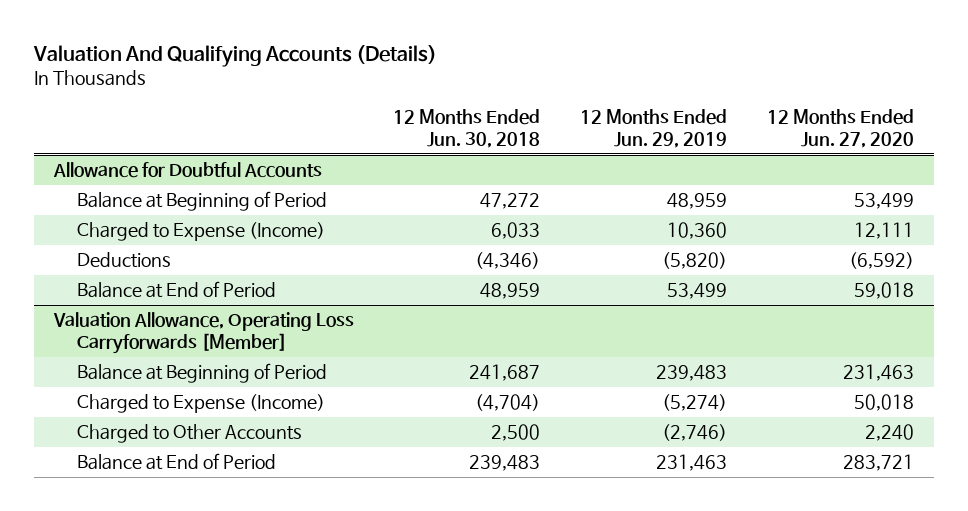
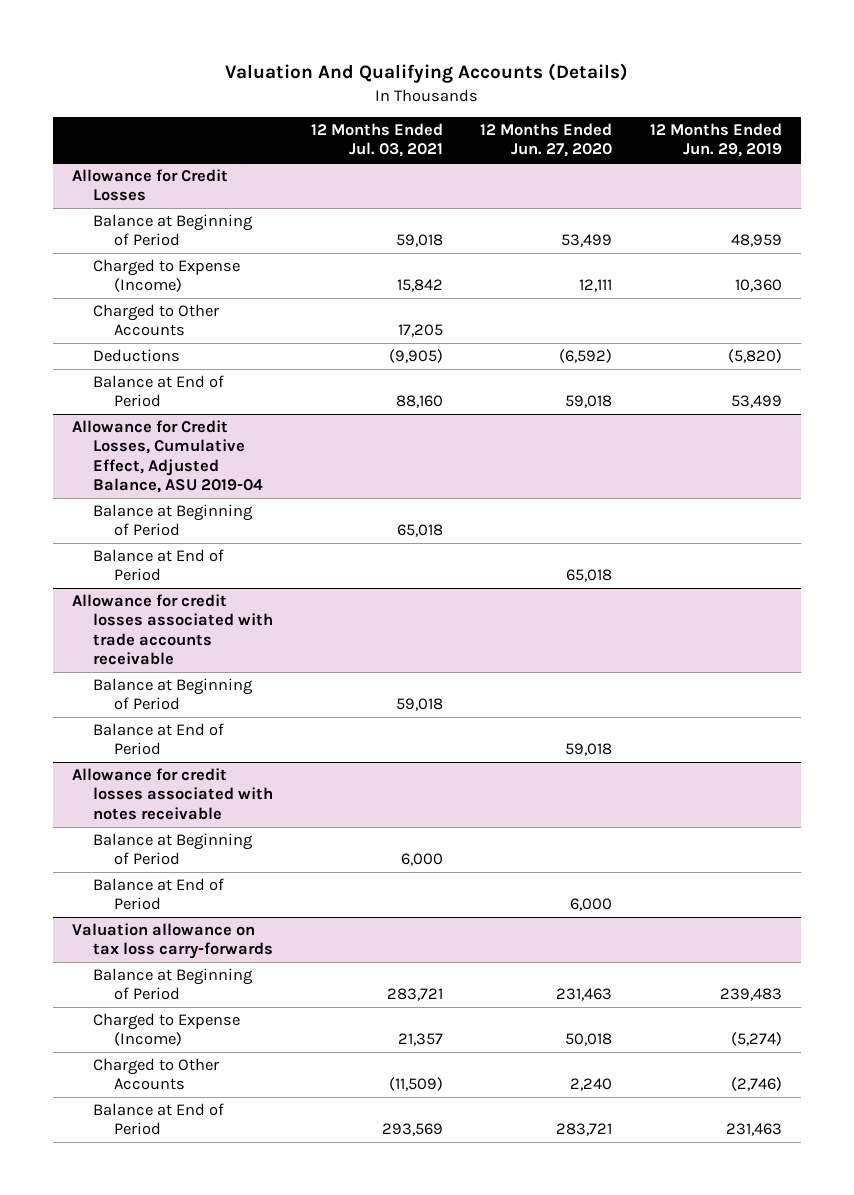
- | 12 Months Ended Jun. 30, 2018 | 12 Months Ended Jun. 29, 2019 | 12 Months Ended Jun. 27, 2020
+ | 12 Months Ended Jul. 03, 2021 | 12 Months Ended Jun. 27, 2020 | 12 Months Ended Jun. 29, 2019
- Allowance for Doubtful Accounts
+ Allowance for Credit Losses
+ Charged to Other Accounts | 17,205 | |
- Valuation Allowance, Operating Loss Carryforwards [Member]
+ Allowance for Credit Losses, Cumulative Effect, Adjusted Balance, ASU 2019-04
+ Balance at Beginning of Period | 65,018 | |
+ Balance at End of Period | | 65,018 |
+ Allowance for credit losses associated with trade accounts receivable
+ Balance at Beginning of Period | 59,018 | |
+ Balance at End of Period | | 59,018 |
+ Allowance for credit losses associated with notes receivable
+ Balance at Beginning of Period | 6,000 | |
+ Balance at End of Period | | 6,000 |
+ Valuation allowance on tax loss carry-forwards

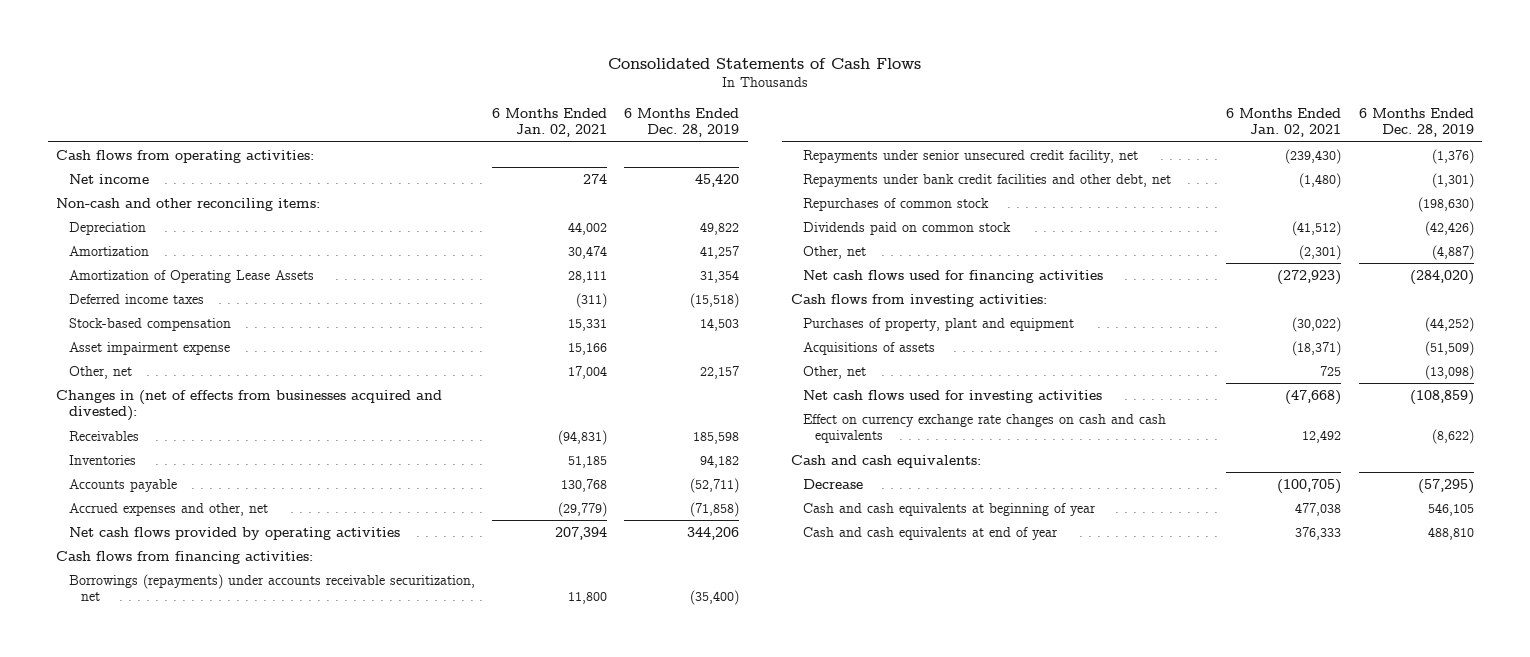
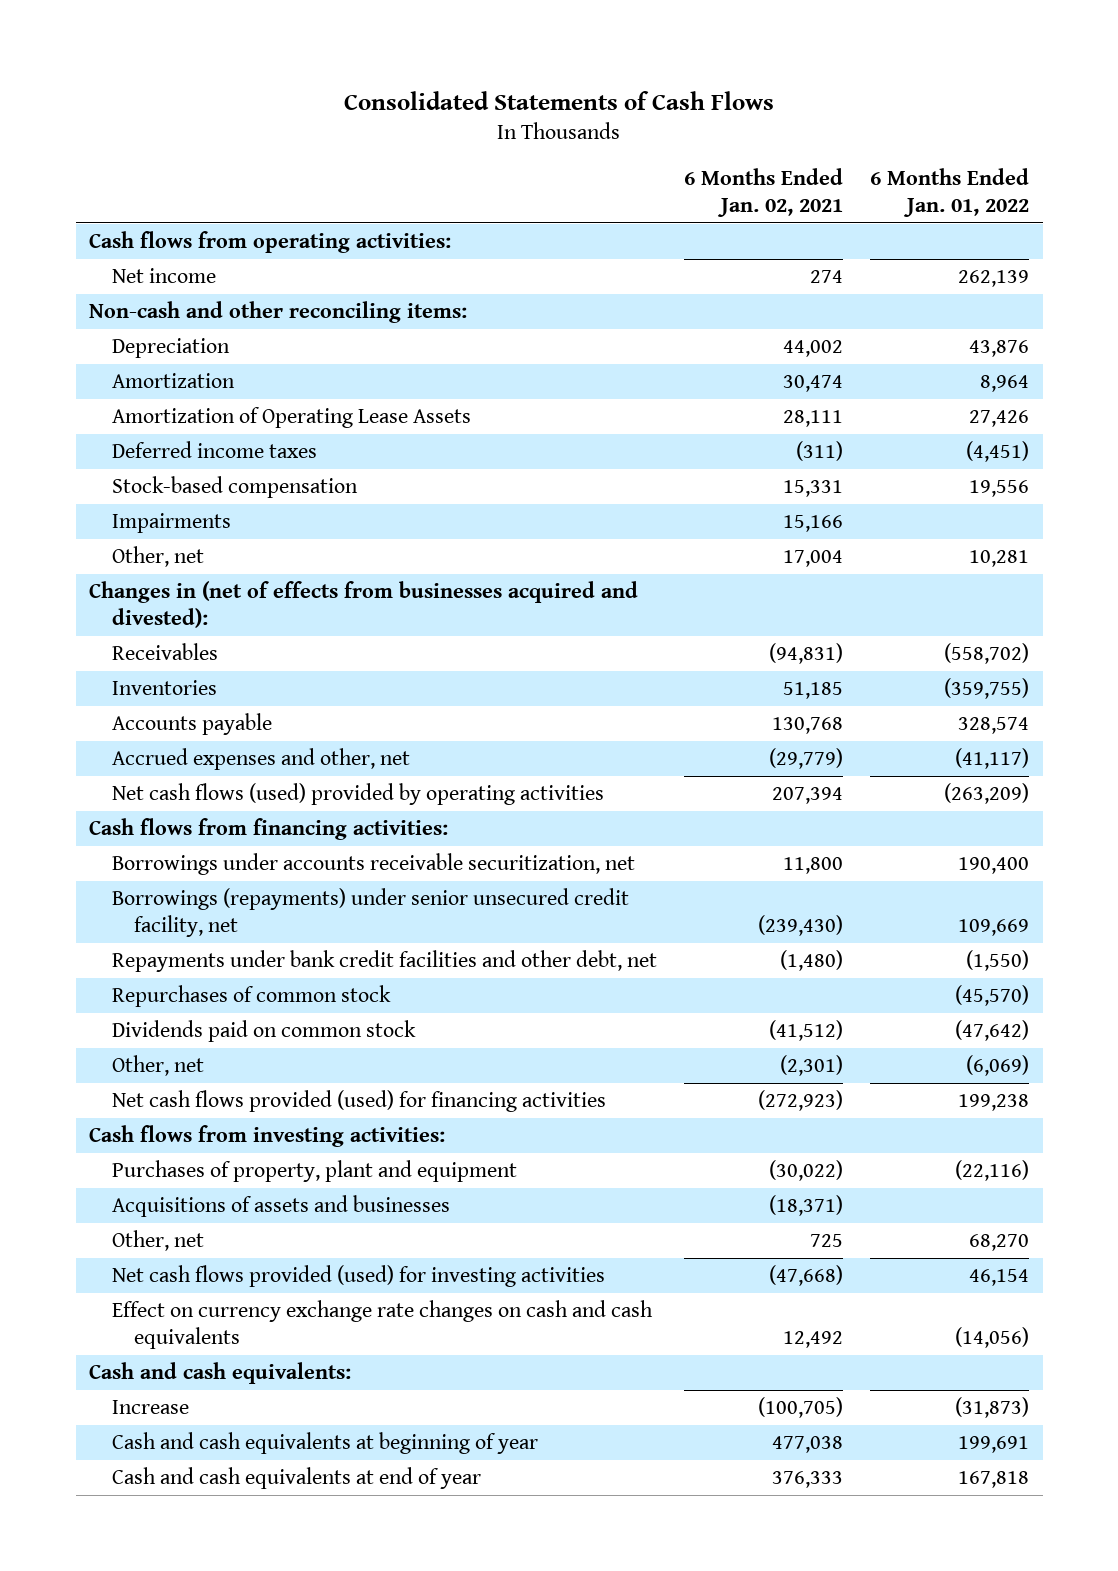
- | 6 Months Ended Jan. 02, 2021 | 6 Months Ended Dec. 28, 2019
+ | 6 Months Ended Jan. 02, 2021 | 6 Months Ended Jan. 01, 2022
- Asset impairment expense | 15,166 |
+ Impairments | 15,166 |
- Net cash flows provided by operating activities | 207,394 | 344,206
+ Net cash flows (used) provided by operating activities | 207,394 | (263,209)
- Borrowings (repayments) under accounts receivable securitization, net | 11,800 | (35,400)
- Repayments under senior unsecured credit facility, net | (239,430) | (1,376)
+ Borrowings under accounts receivable securitization, net | 11,800 | 190,400
+ Borrowings (repayments) under senior unsecured credit facility, net | (239,430) | 109,669
- Net cash flows used for financing activities | (272,923) | (284,020)
+ Net cash flows provided (used) for financing activities | (272,923) | 199,238
- Acquisitions of assets | (18,371) | (51,509)
+ Acquisitions of assets and businesses | (18,371) |
- Net cash flows used for investing activities | (47,668) | (108,859)
+ Net cash flows provided (used) for investing activities | (47,668) | 46,154
- Decrease | (100,705) | (57,295)
+ Increase | (100,705) | (31,873)

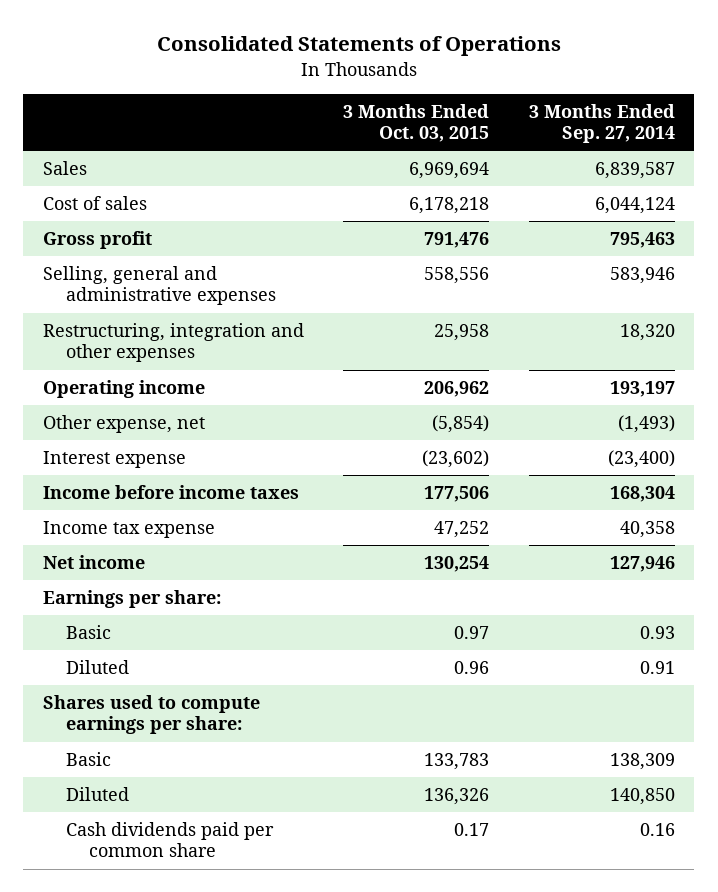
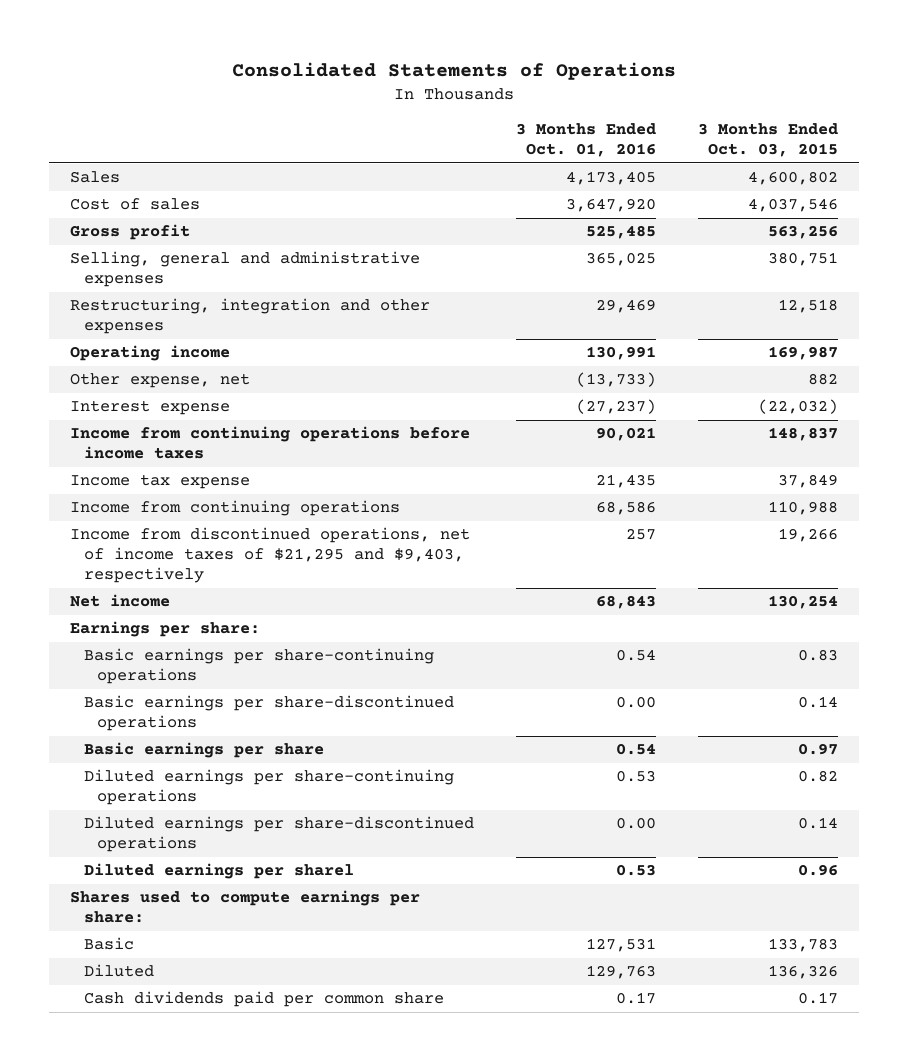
- | 3 Months Ended Oct. 03, 2015 | 3 Months Ended Sep. 27, 2014
+ | 3 Months Ended Oct. 01, 2016 | 3 Months Ended Oct. 03, 2015
- Sales | 6,969,694 | 6,839,587
- Cost of sales | 6,178,218 | 6,044,124
- Gross profit | 791,476 | 795,463
- Selling, general and administrative expenses | 558,556 | 583,946
- Restructuring, integration and other expenses | 25,958 | 18,320
- Operating income | 206,962 | 193,197
- Other expense, net | (5,854) | (1,493)
- Interest expense | (23,602) | (23,400)
- Income before income taxes | 177,506 | 168,304
- Income tax expense | 47,252 | 40,358
+ Sales | 4,173,405 | 4,600,802
+ Cost of sales | 3,647,920 | 4,037,546
+ Gross profit | 525,485 | 563,256
+ Selling, general and administrative expenses | 365,025 | 380,751
+ Restructuring, integration and other expenses | 29,469 | 12,518
+ Operating income | 130,991 | 169,987
+ Other expense, net | (13,733) | 882
+ Interest expense | (27,237) | (22,032)
+ Income from continuing operations before income taxes | 90,021 | 148,837
+ Income tax expense | 21,435 | 37,849
+ Income from continuing operations | 68,586 | 110,988
+ Income from discontinued operations, net of income taxes of $21,295 and $9,403, respectively | 257 | 19,266
- Basic | 0.97 | 0.93
- Diluted | 0.96 | 0.91
+ Basic earnings per share-continuing operations | 0.54 | 0.83
+ Basic earnings per share-discontinued operations | 0.00 | 0.14
+ Basic earnings per share | 0.54 | 0.97
+ Diluted earnings per share-continuing operations | 0.53 | 0.82
+ Diluted earnings per share-discontinued operations | 0.00 | 0.14
+ Diluted earnings per sharel | 0.53 | 0.96

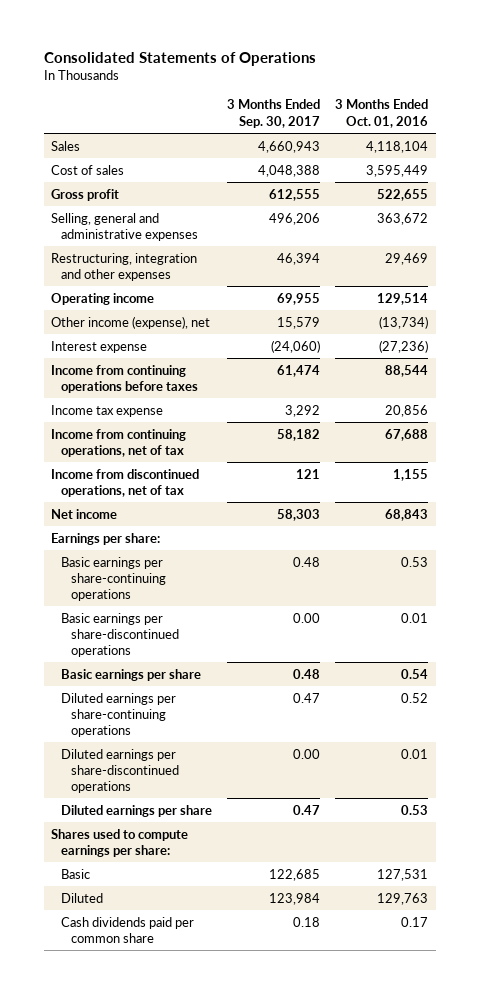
- | 3 Months Ended Oct. 01, 2016 | 3 Months Ended Oct. 03, 2015
+ | 3 Months Ended Sep. 30, 2017 | 3 Months Ended Oct. 01, 2016
- Sales | 4,173,405 | 4,600,802
- Cost of sales | 3,647,920 | 4,037,546
- Gross profit | 525,485 | 563,256
- Selling, general and administrative expenses | 365,025 | 380,751
+ Sales | 4,660,943 | 4,118,104
+ Cost of sales | 4,048,388 | 3,595,449
+ Gross profit | 612,555 | 522,655
+ Selling, general and administrative expenses | 496,206 | 363,672
- Operating income | 130,991 | 169,987
- Other expense, net | (13,733) | 882
- Interest expense | (27,237) | (22,032)
- Income from continuing operations before income taxes | 90,021 | 148,837
- Income tax expense | 21,435 | 37,849
- Income from continuing operations | 68,586 | 110,988
- Income from discontinued operations, net of income taxes of $21,295 and $9,403, respectively | 257 | 19,266
+ Operating income | 69,955 | 129,514
+ Other income (expense), net | 15,579 | (13,734)
+ Interest expense | (24,060) | (27,236)
+ Income from continuing operations before taxes | 61,474 | 88,544
+ Income tax expense | 3,292 | 20,856
+ Income from continuing operations, net of tax | 58,182 | 67,688
+ Income from discontinued operations, net of tax | 121 | 1,155
- Basic earnings per share-continuing operations | 0.54 | 0.83
- Basic earnings per share-discontinued operations | 0.00 | 0.14
+ Basic earnings per share-continuing operations | 0.48 | 0.53
+ Basic earnings per share-discontinued operations | 0.00 | 0.01
- Diluted earnings per share-continuing operations | 0.53 | 0.82
- Diluted earnings per share-discontinued operations | 0.00 | 0.14
- Diluted earnings per sharel | 0.53 | 0.96
+ Diluted earnings per share-continuing operations | 0.47 | 0.52
+ Diluted earnings per share-discontinued operations | 0.00 | 0.01
+ Diluted earnings per share | 0.47 | 0.53

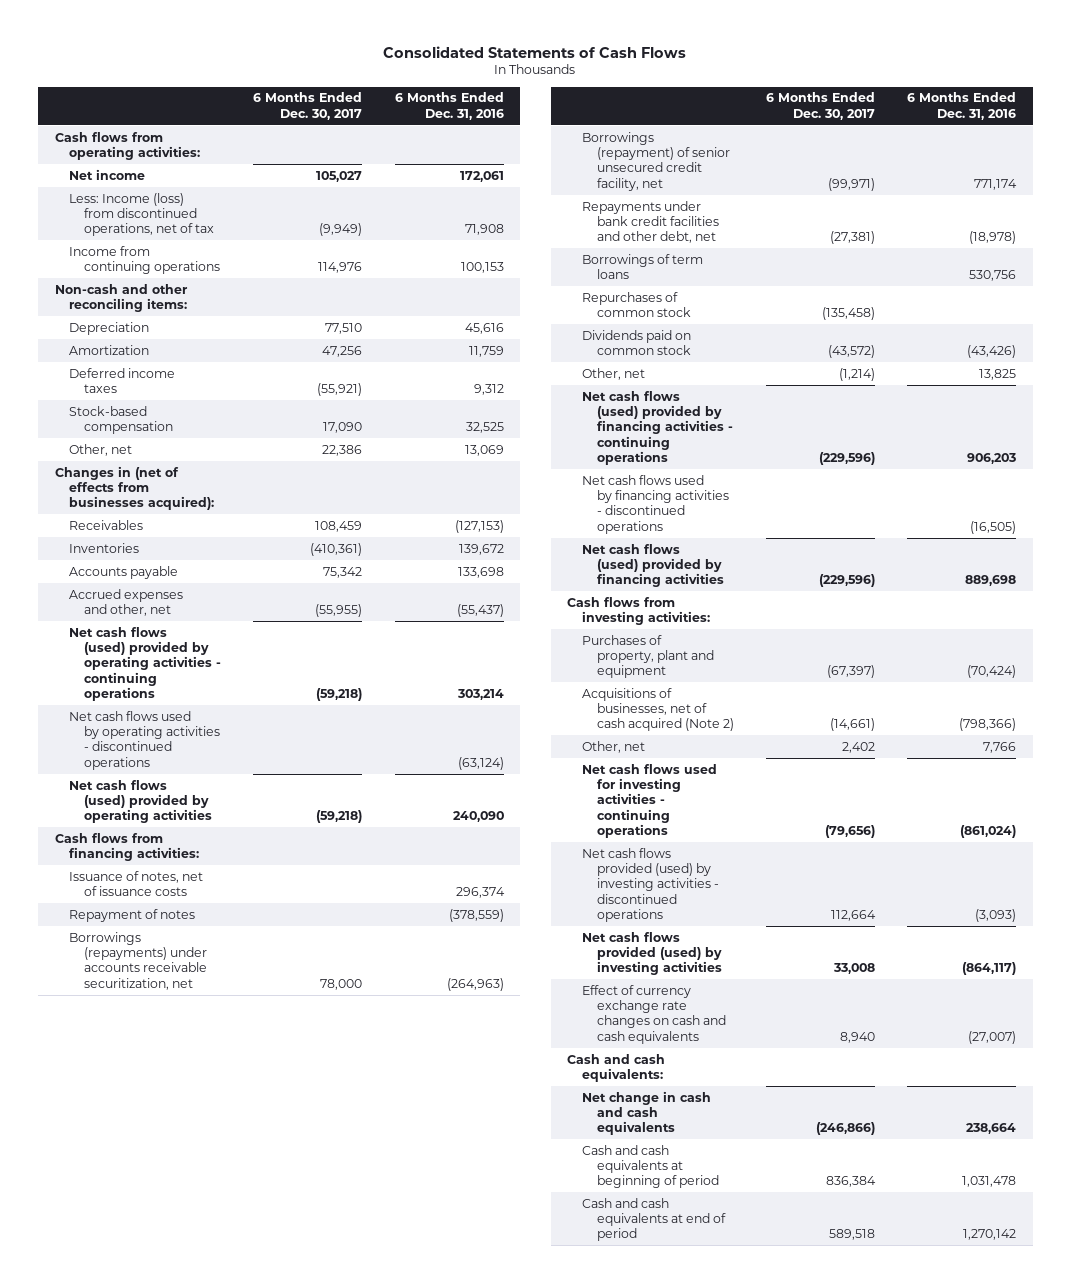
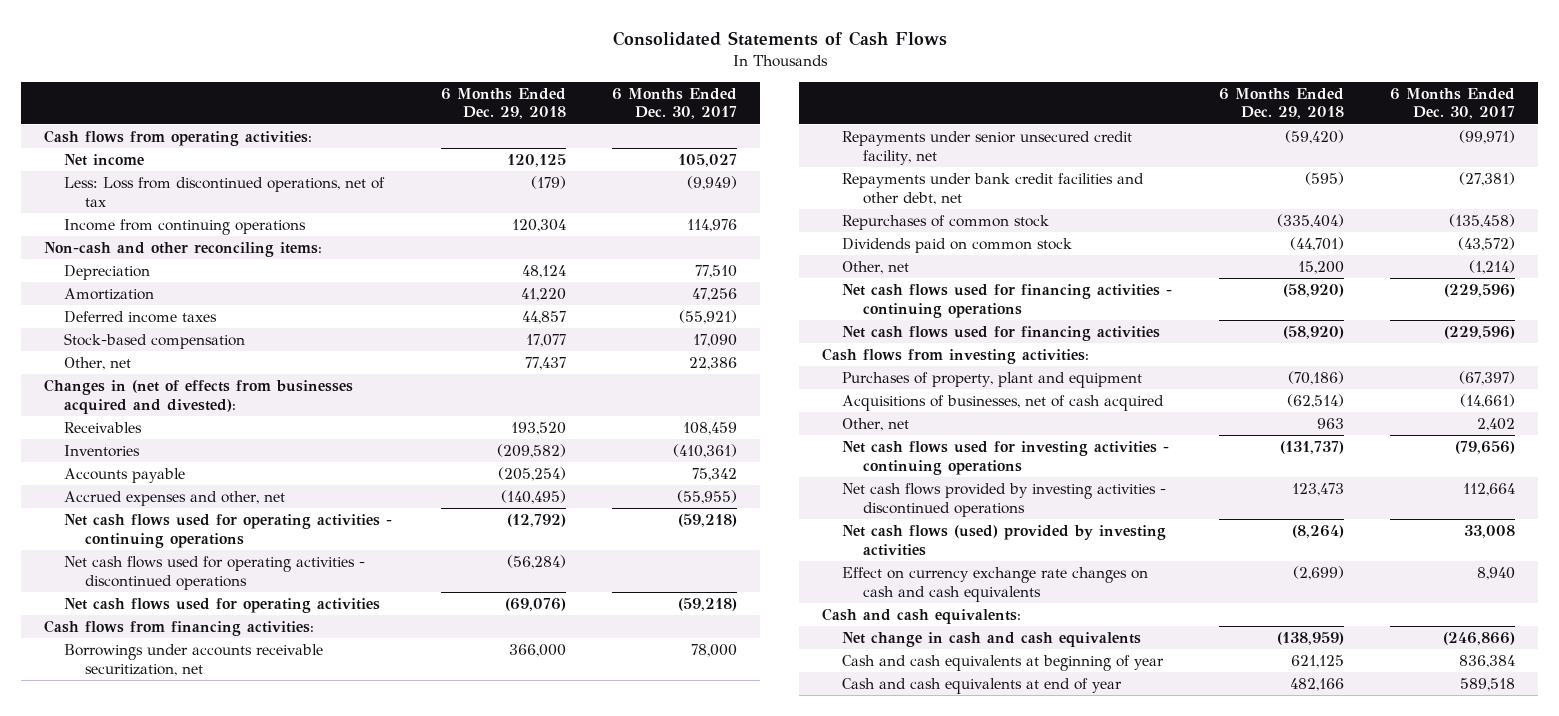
- | 6 Months Ended Dec. 30, 2017 | 6 Months Ended Dec. 31, 2016
+ | 6 Months Ended Dec. 29, 2018 | 6 Months Ended Dec. 30, 2017
- Less: Income (loss) from discontinued operations, net of tax | (9,949) | 71,908
+ Less: Loss from discontinued operations, net of tax | (179) | (9,949)
- Changes in (net of effects from businesses acquired):
+ Changes in (net of effects from businesses acquired and divested):
- Net cash flows (used) provided by operating activities - continuing operations | (59,218) | 303,214
- Net cash flows used by operating activities - discontinued operations | | (63,124)
- Net cash flows (used) provided by operating activities | (59,218) | 240,090
+ Net cash flows used for operating activities - continuing operations | (12,792) | (59,218)
+ Net cash flows used for operating activities - discontinued operations | (56,284) |
+ Net cash flows used for operating activities | (69,076) | (59,218)
- Issuance of notes, net of issuance costs | | 296,374
- Repayment of notes | | (378,559)
- Borrowings (repayments) under accounts receivable securitization, net | 78,000 | (264,963)
- Borrowings (repayment) of senior unsecured credit facility, net | (99,971) | 771,174
+ Borrowings under accounts receivable securitization, net | 366,000 | 78,000
+ Repayments under senior unsecured credit facility, net | (59,420) | (99,971)
- Borrowings of term loans | | 530,756
- Net cash flows (used) provided by financing activities - continuing operations | (229,596) | 906,203
- Net cash flows used by financing activities - discontinued operations | | (16,505)
- Net cash flows (used) provided by financing activities | (229,596) | 889,698
+ Net cash flows used for financing activities - continuing operations | (58,920) | (229,596)
+ Net cash flows used for financing activities | (58,920) | (229,596)
- Acquisitions of businesses, net of cash acquired (Note 2) | (14,661) | (798,366)
+ Acquisitions of businesses, net of cash acquired | (62,514) | (14,661)
- Net cash flows provided (used) by investing activities - discontinued operations | 112,664 | (3,093)
- Net cash flows provided (used) by investing activities | 33,008 | (864,117)
- Effect of currency exchange rate changes on cash and cash equivalents | 8,940 | (27,007)
+ Net cash flows provided by investing activities - discontinued operations | 123,473 | 112,664
+ Net cash flows (used) provided by investing activities | (8,264) | 33,008
+ Effect on currency exchange rate changes on cash and cash equivalents | (2,699) | 8,940
- Cash and cash equivalents at beginning of period | 836,384 | 1,031,478
- Cash and cash equivalents at end of period | 589,518 | 1,270,142
+ Cash and cash equivalents at beginning of year | 621,125 | 836,384
+ Cash and cash equivalents at end of year | 482,166 | 589,518

